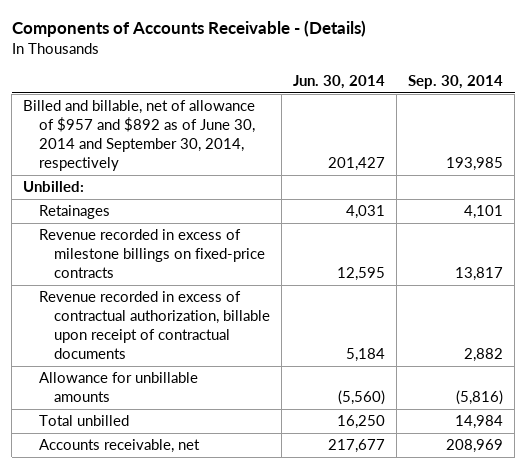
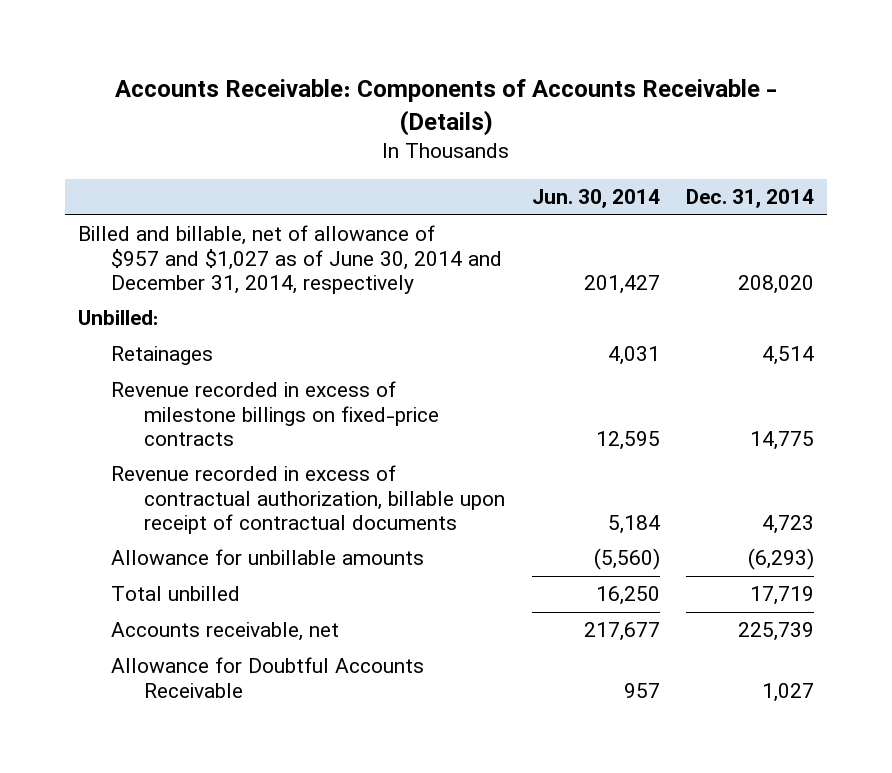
- Components of Accounts Receivable - (Details)
+ Accounts Receivable: Components of Accounts Receivable - (Details)
- | Jun. 30, 2014 | Sep. 30, 2014
+ | Jun. 30, 2014 | Dec. 31, 2014
- Billed and billable, net of allowance of $957 and $892 as of June 30, 2014 and September 30, 2014, respectively | 201,427 | 193,985
+ Billed and billable, net of allowance of $957 and $1,027 as of June 30, 2014 and December 31, 2014, respectively | 201,427 | 208,020
+ Allowance for Doubtful Accounts Receivable | 957 | 1,027

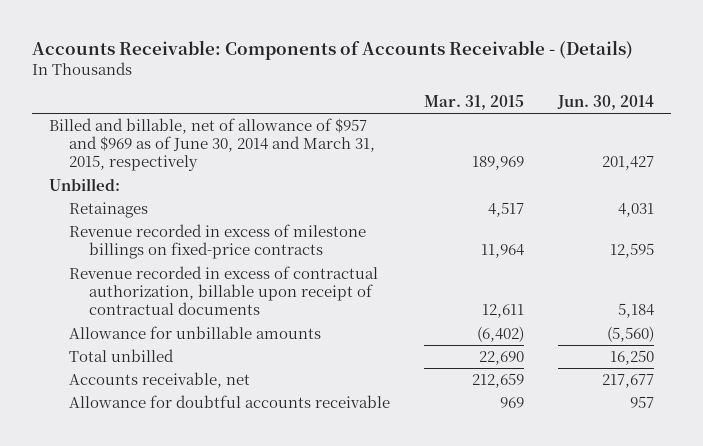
- | Jun. 30, 2014 | Dec. 31, 2014
+ | Mar. 31, 2015 | Jun. 30, 2014
- Billed and billable, net of allowance of $957 and $1,027 as of June 30, 2014 and December 31, 2014, respectively | 201,427 | 208,020
+ Billed and billable, net of allowance of $957 and $969 as of June 30, 2014 and March 31, 2015, respectively | 189,969 | 201,427
- Allowance for Doubtful Accounts Receivable | 957 | 1,027
+ Allowance for doubtful accounts receivable | 969 | 957

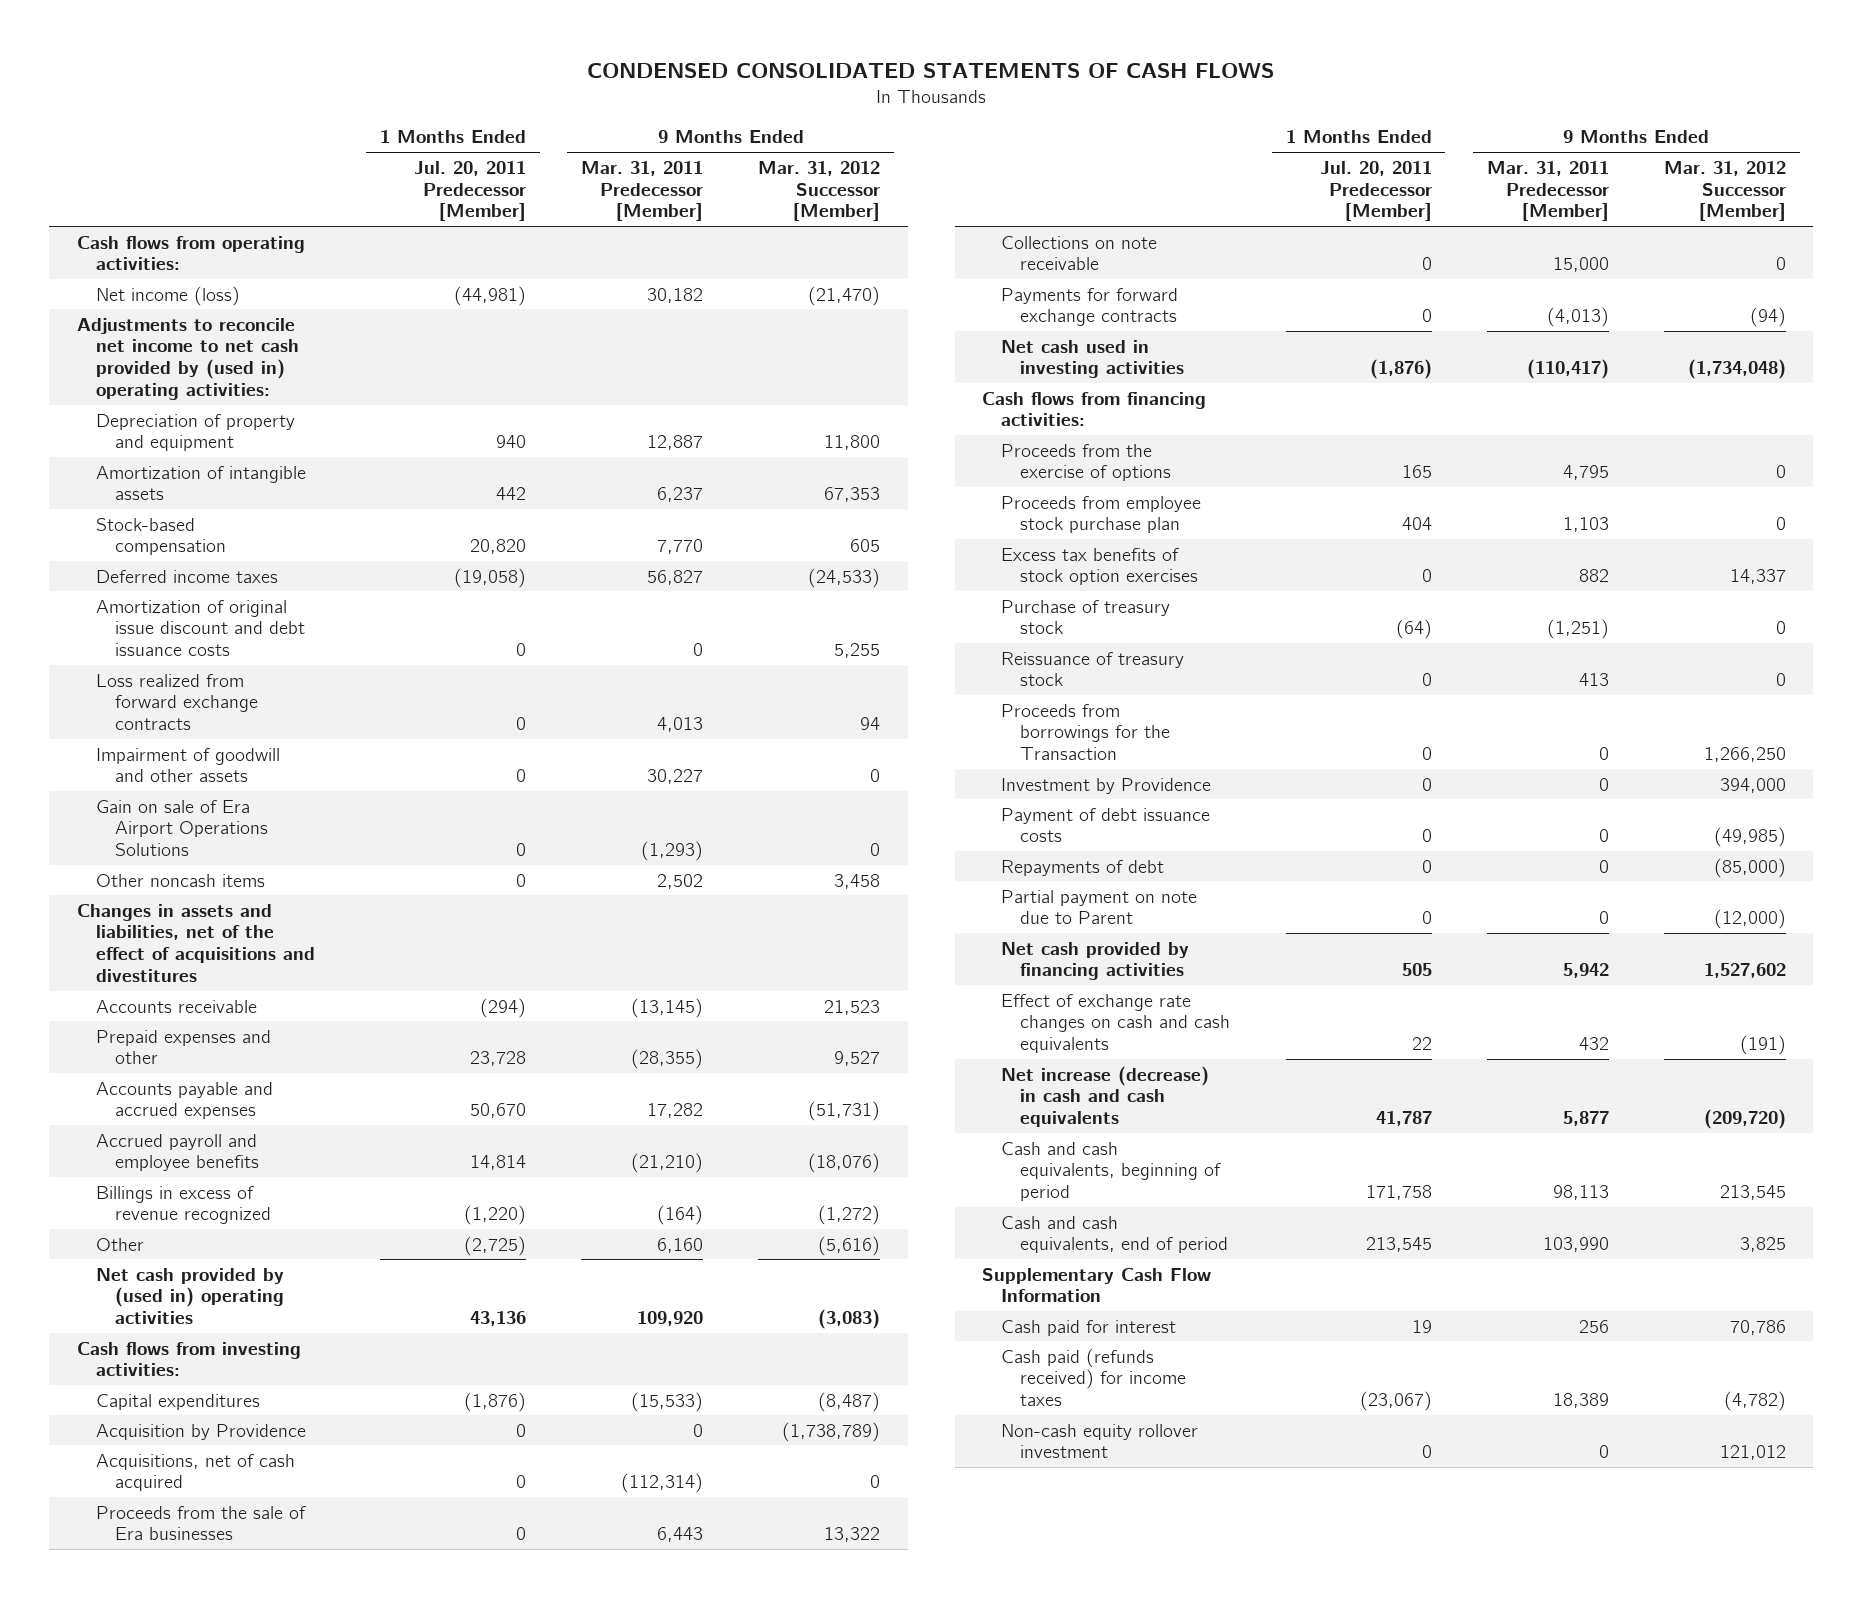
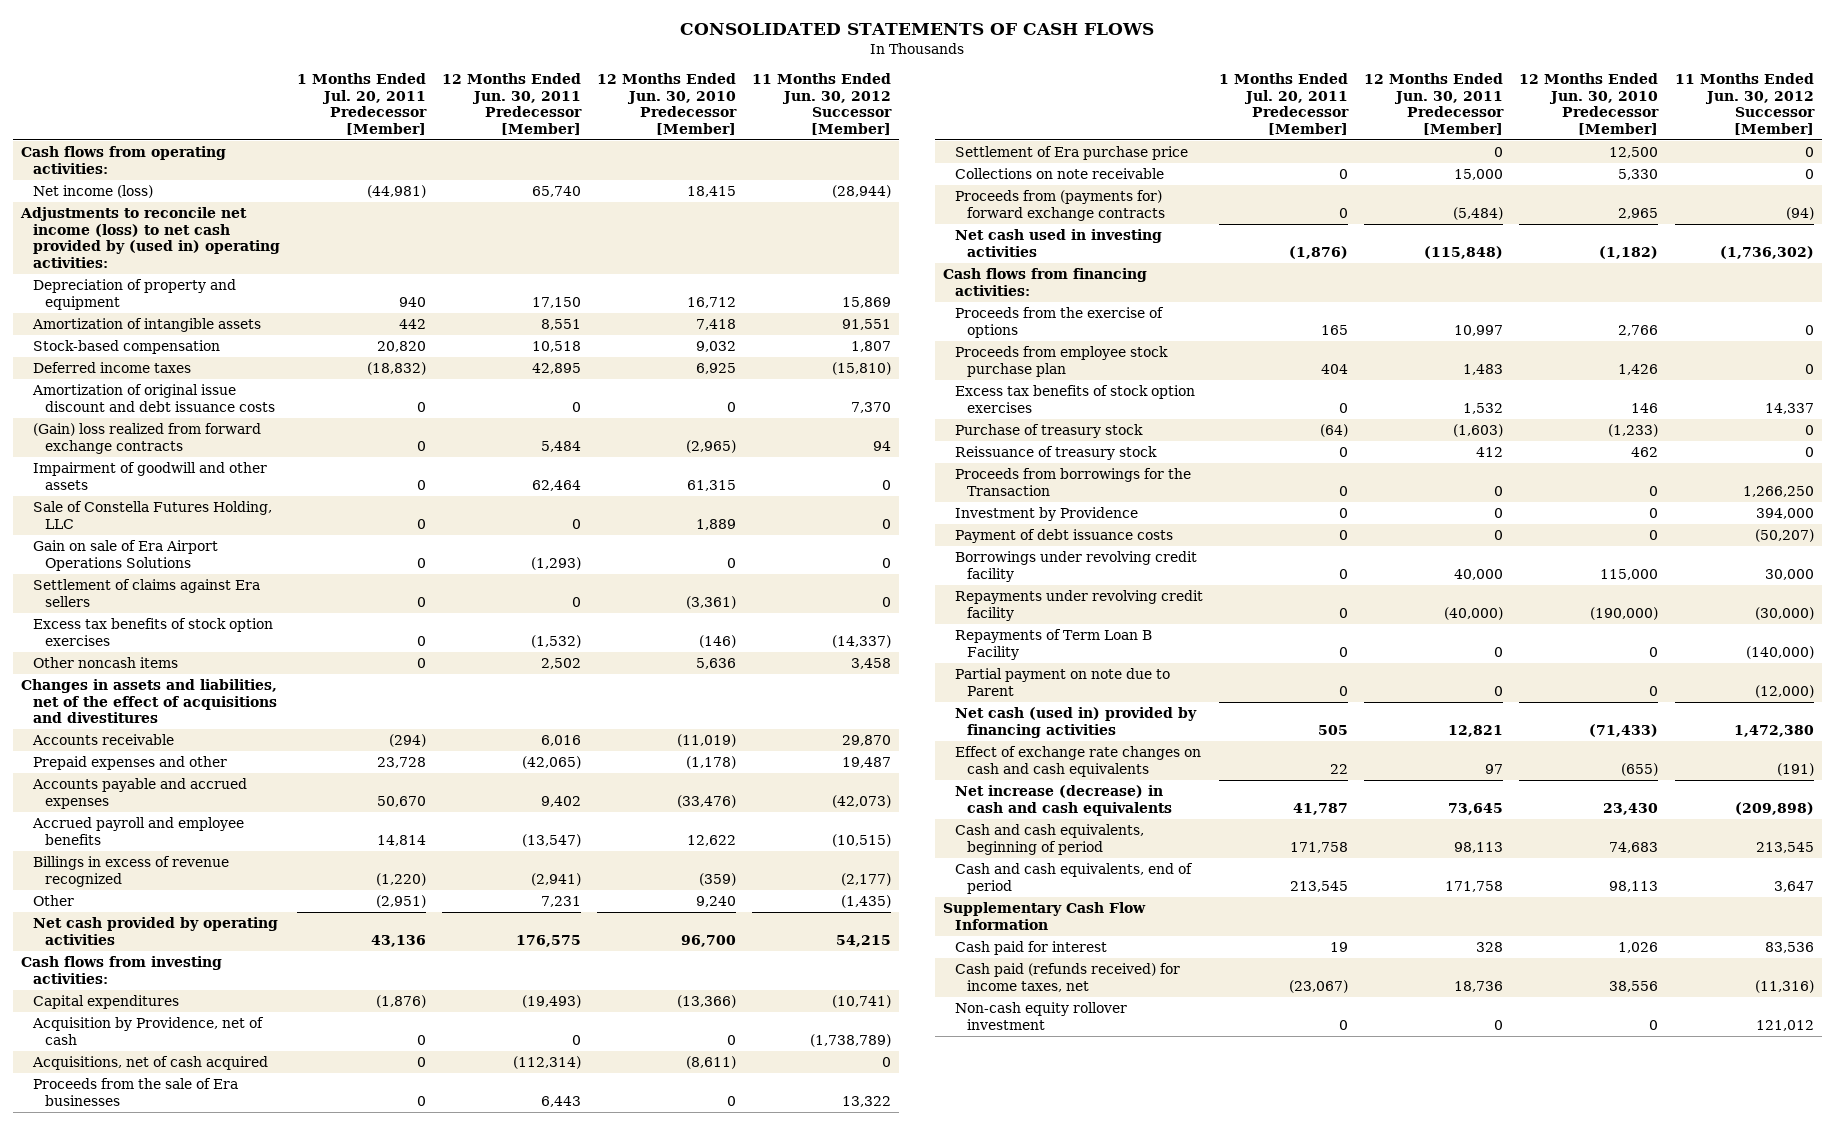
- CONDENSED CONSOLIDATED STATEMENTS OF CASH FLOWS
+ CONSOLIDATED STATEMENTS OF CASH FLOWS
- | 1 Months Ended Jul. 20, 2011 Predecessor [Member] | 9 Months Ended Mar. 31, 2011 Predecessor [Member] | 9 Months Ended Mar. 31, 2012 Successor [Member]
+ | 1 Months Ended Jul. 20, 2011 Predecessor [Member] | 12 Months Ended Jun. 30, 2011 Predecessor [Member] | 12 Months Ended Jun. 30, 2010 Predecessor [Member] | 11 Months Ended Jun. 30, 2012 Successor [Member]
- Adjustments to reconcile net income to net cash provided by (used in) operating activities:
+ Adjustments to reconcile net income (loss) to net cash provided by (used in) operating activities:
- Deferred income taxes | (19,058) | 56,827 | (24,533)
+ Deferred income taxes | (18,832) | 42,895 | 6,925 | (15,810)
- Loss realized from forward exchange contracts | 0 | 4,013 | 94
+ (Gain) loss realized from forward exchange contracts | 0 | 5,484 | (2,965) | 94
+ Sale of Constella Futures Holding, LLC | 0 | 0 | 1,889 | 0
+ Settlement of claims against Era sellers | 0 | 0 | (3,361) | 0
+ Excess tax benefits of stock option exercises | 0 | (1,532) | (146) | (14,337)
- Other | (2,725) | 6,160 | (5,616)
- Net cash provided by (used in) operating activities | 43,136 | 109,920 | (3,083)
+ Other | (2,951) | 7,231 | 9,240 | (1,435)
+ Net cash provided by operating activities | 43,136 | 176,575 | 96,700 | 54,215
- Acquisition by Providence | 0 | 0 | (1,738,789)
+ Acquisition by Providence, net of cash | 0 | 0 | 0 | (1,738,789)
+ Settlement of Era purchase price | | 0 | 12,500 | 0
- Payments for forward exchange contracts | 0 | (4,013) | (94)
+ Proceeds from (payments for) forward exchange contracts | 0 | (5,484) | 2,965 | (94)
- Repayments of debt | 0 | 0 | (85,000)
+ Borrowings under revolving credit facility | 0 | 40,000 | 115,000 | 30,000
+ Repayments under revolving credit facility | 0 | (40,000) | (190,000) | (30,000)
+ Repayments of Term Loan B Facility | 0 | 0 | 0 | (140,000)
- Net cash provided by financing activities | 505 | 5,942 | 1,527,602
+ Net cash (used in) provided by financing activities | 505 | 12,821 | (71,433) | 1,472,380
- Cash paid (refunds received) for income taxes | (23,067) | 18,389 | (4,782)
+ Cash paid (refunds received) for income taxes, net | (23,067) | 18,736 | 38,556 | (11,316)

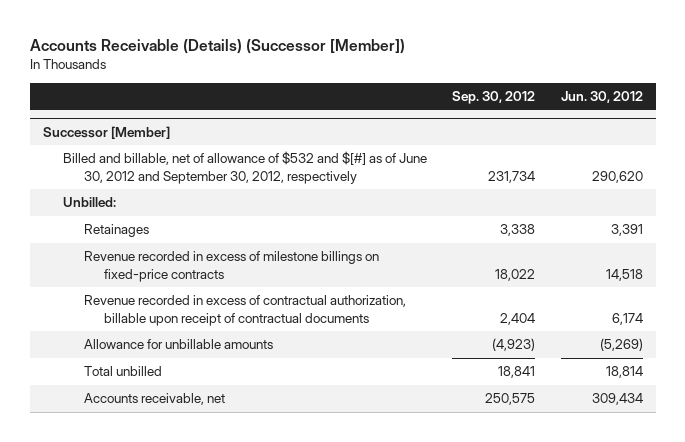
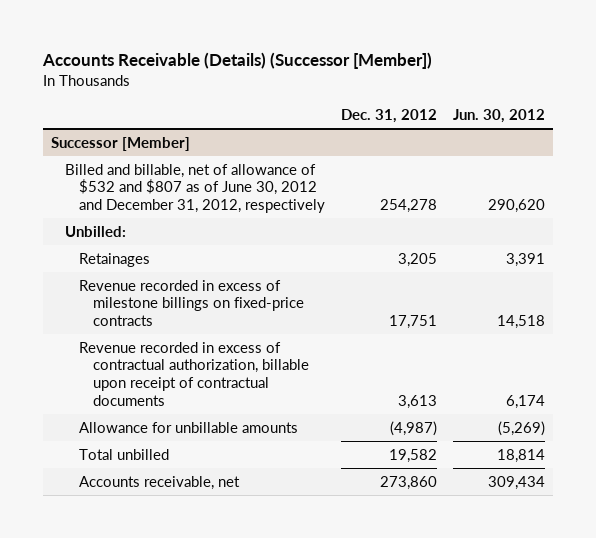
- | Sep. 30, 2012 | Jun. 30, 2012
+ | Dec. 31, 2012 | Jun. 30, 2012
@ Successor [Member]
- Billed and billable, net of allowance of $532 and $[#] as of June 30, 2012 and September 30, 2012, respectively | 231,734 | 290,620
+ Billed and billable, net of allowance of $532 and $807 as of June 30, 2012 and December 31, 2012, respectively | 254,278 | 290,620

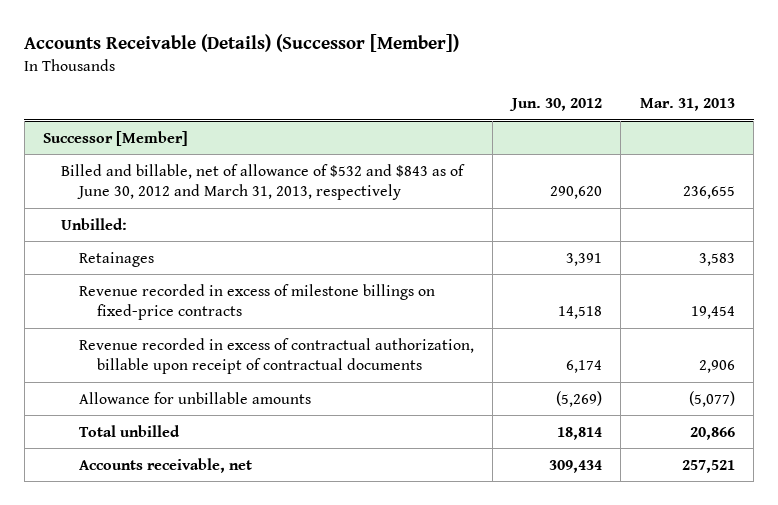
- | Dec. 31, 2012 | Jun. 30, 2012
+ | Jun. 30, 2012 | Mar. 31, 2013
@ Successor [Member]
- Billed and billable, net of allowance of $532 and $807 as of June 30, 2012 and December 31, 2012, respectively | 254,278 | 290,620
+ Billed and billable, net of allowance of $532 and $843 as of June 30, 2012 and March 31, 2013, respectively | 290,620 | 236,655

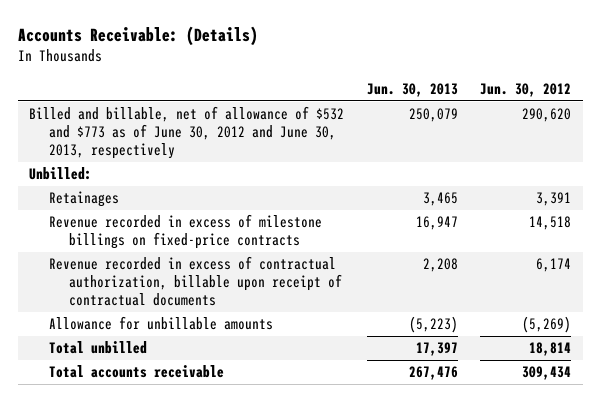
- Accounts Receivable (Details) (Successor [Member])
+ Accounts Receivable: (Details)
- | Jun. 30, 2012 | Mar. 31, 2013
+ | Jun. 30, 2013 | Jun. 30, 2012
- Successor [Member]
- Billed and billable, net of allowance of $532 and $843 as of June 30, 2012 and March 31, 2013, respectively | 290,620 | 236,655
+ Billed and billable, net of allowance of $532 and $773 as of June 30, 2012 and June 30, 2013, respectively | 250,079 | 290,620
- Accounts receivable, net | 309,434 | 257,521
+ Total accounts receivable | 267,476 | 309,434

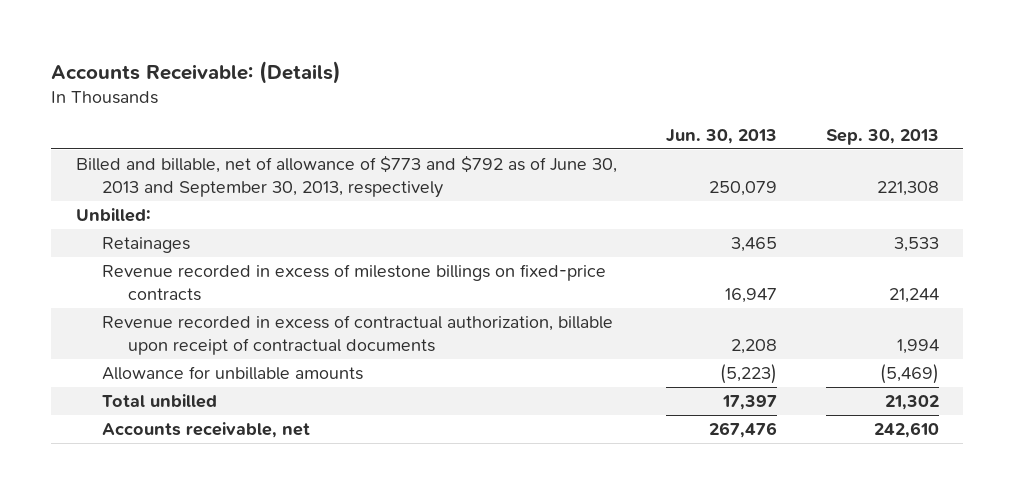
- | Jun. 30, 2013 | Jun. 30, 2012
+ | Jun. 30, 2013 | Sep. 30, 2013
- Billed and billable, net of allowance of $532 and $773 as of June 30, 2012 and June 30, 2013, respectively | 250,079 | 290,620
+ Billed and billable, net of allowance of $773 and $792 as of June 30, 2013 and September 30, 2013, respectively | 250,079 | 221,308
- Total accounts receivable | 267,476 | 309,434
+ Accounts receivable, net | 267,476 | 242,610

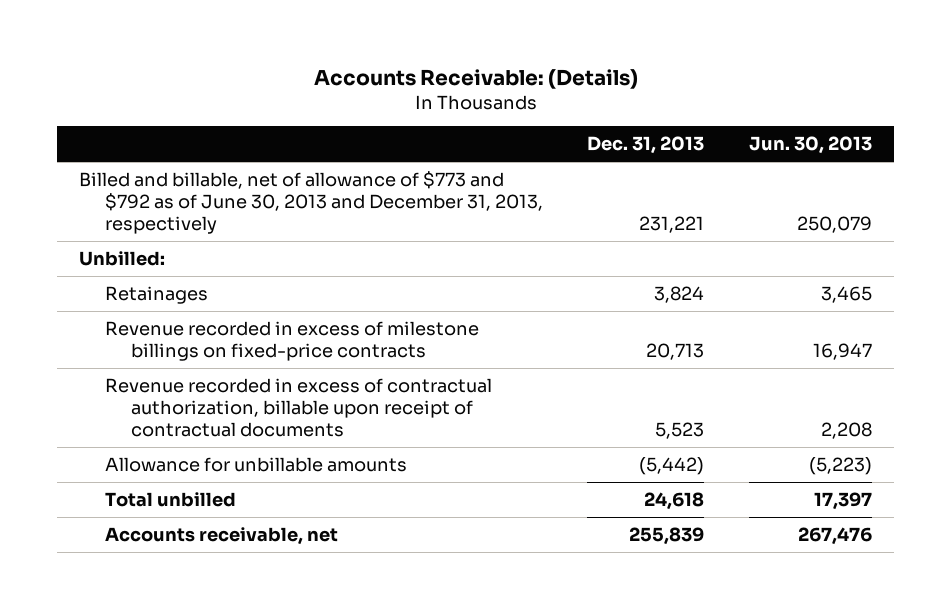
- | Jun. 30, 2013 | Sep. 30, 2013
+ | Dec. 31, 2013 | Jun. 30, 2013
- Billed and billable, net of allowance of $773 and $792 as of June 30, 2013 and September 30, 2013, respectively | 250,079 | 221,308
+ Billed and billable, net of allowance of $773 and $792 as of June 30, 2013 and December 31, 2013, respectively | 231,221 | 250,079

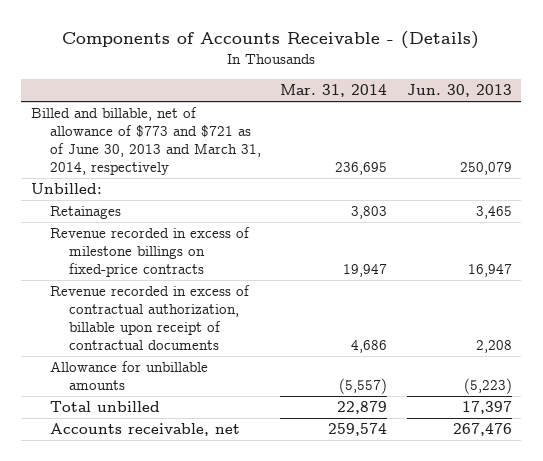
- Accounts Receivable: (Details)
+ Components of Accounts Receivable - (Details)
- | Dec. 31, 2013 | Jun. 30, 2013
+ | Mar. 31, 2014 | Jun. 30, 2013
- Billed and billable, net of allowance of $773 and $792 as of June 30, 2013 and December 31, 2013, respectively | 231,221 | 250,079
+ Billed and billable, net of allowance of $773 and $721 as of June 30, 2013 and March 31, 2014, respectively | 236,695 | 250,079

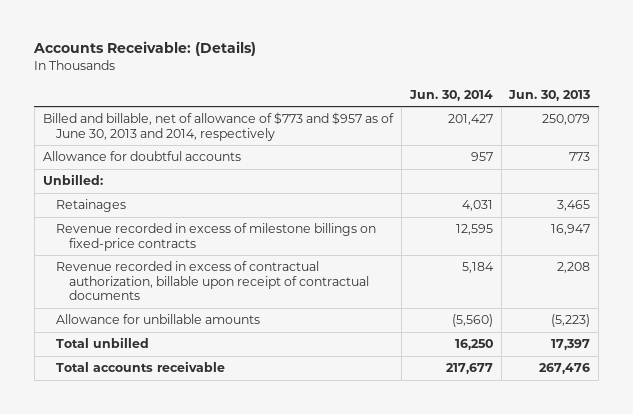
- Components of Accounts Receivable - (Details)
+ Accounts Receivable: (Details)
- | Mar. 31, 2014 | Jun. 30, 2013
+ | Jun. 30, 2014 | Jun. 30, 2013
- Billed and billable, net of allowance of $773 and $721 as of June 30, 2013 and March 31, 2014, respectively | 236,695 | 250,079
+ Billed and billable, net of allowance of $773 and $957 as of June 30, 2013 and 2014, respectively | 201,427 | 250,079
+ Allowance for doubtful accounts | 957 | 773
- Accounts receivable, net | 259,574 | 267,476
+ Total accounts receivable | 217,677 | 267,476

